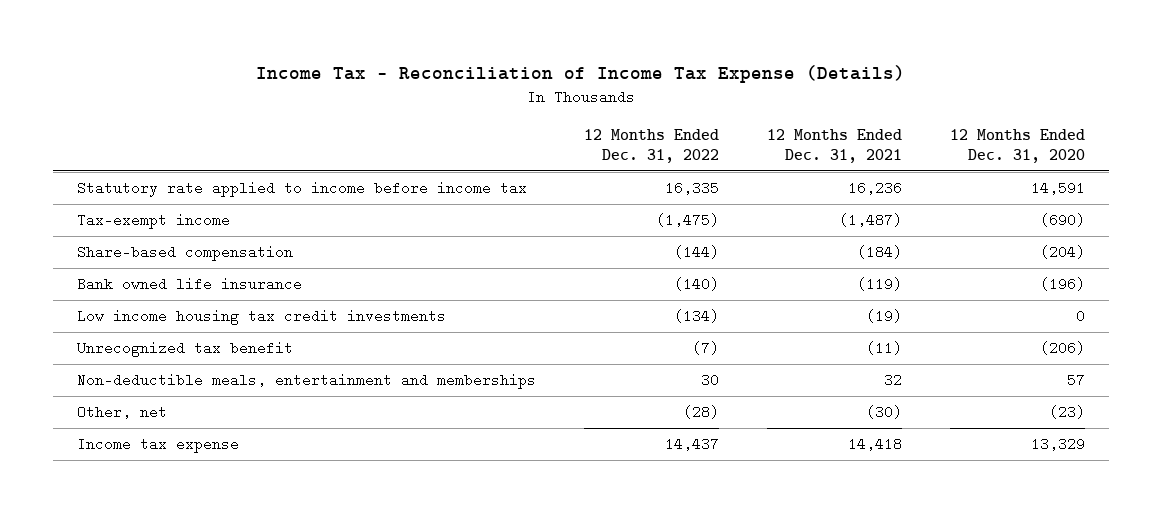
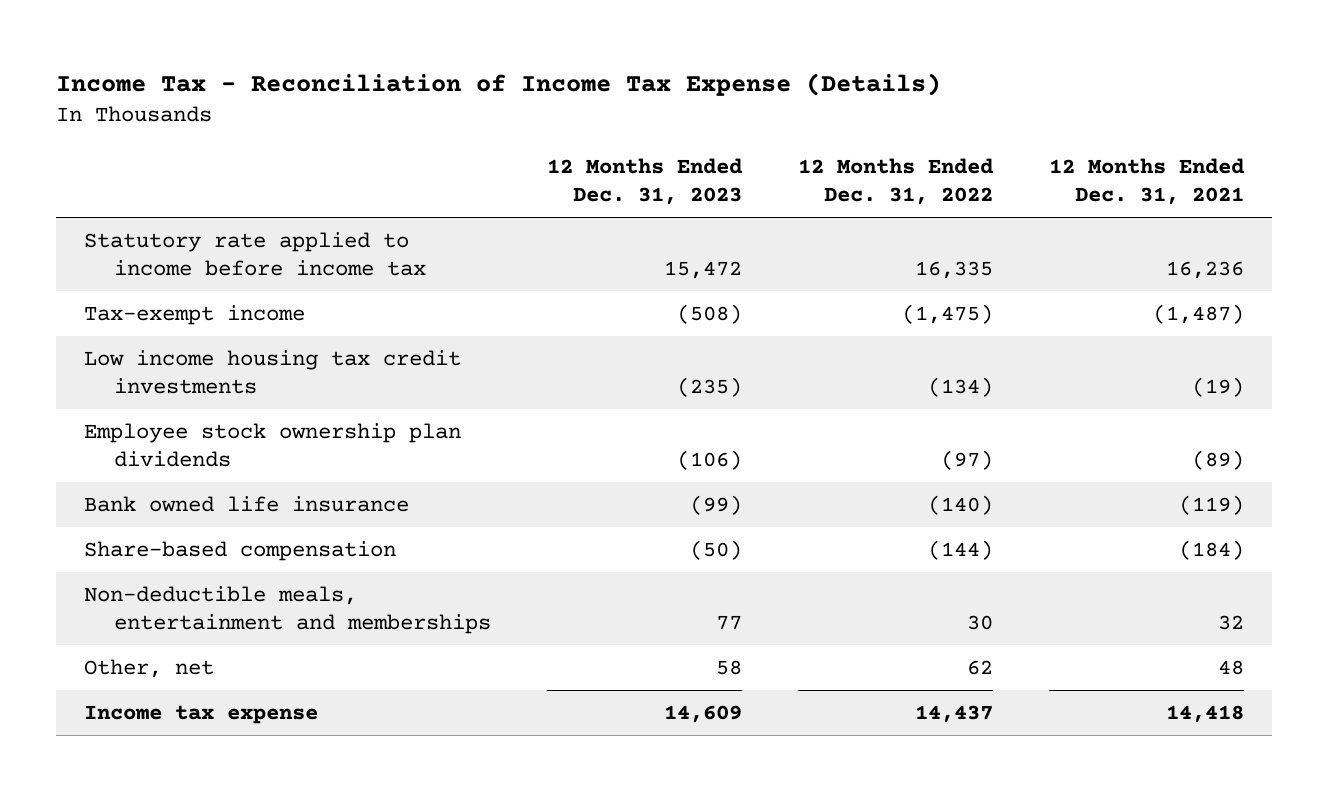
- | 12 Months Ended Dec. 31, 2022 | 12 Months Ended Dec. 31, 2021 | 12 Months Ended Dec. 31, 2020
+ | 12 Months Ended Dec. 31, 2023 | 12 Months Ended Dec. 31, 2022 | 12 Months Ended Dec. 31, 2021
- Unrecognized tax benefit | (7) | (11) | (206)
+ Employee stock ownership plan dividends | (106) | (97) | (89)
moved down: Bank owned life insurance | (99) | (140) | (119)
moved down: Share-based compensation | (50) | (144) | (184)
- Other, net | (28) | (30) | (23)
+ Other, net | 58 | 62 | 48

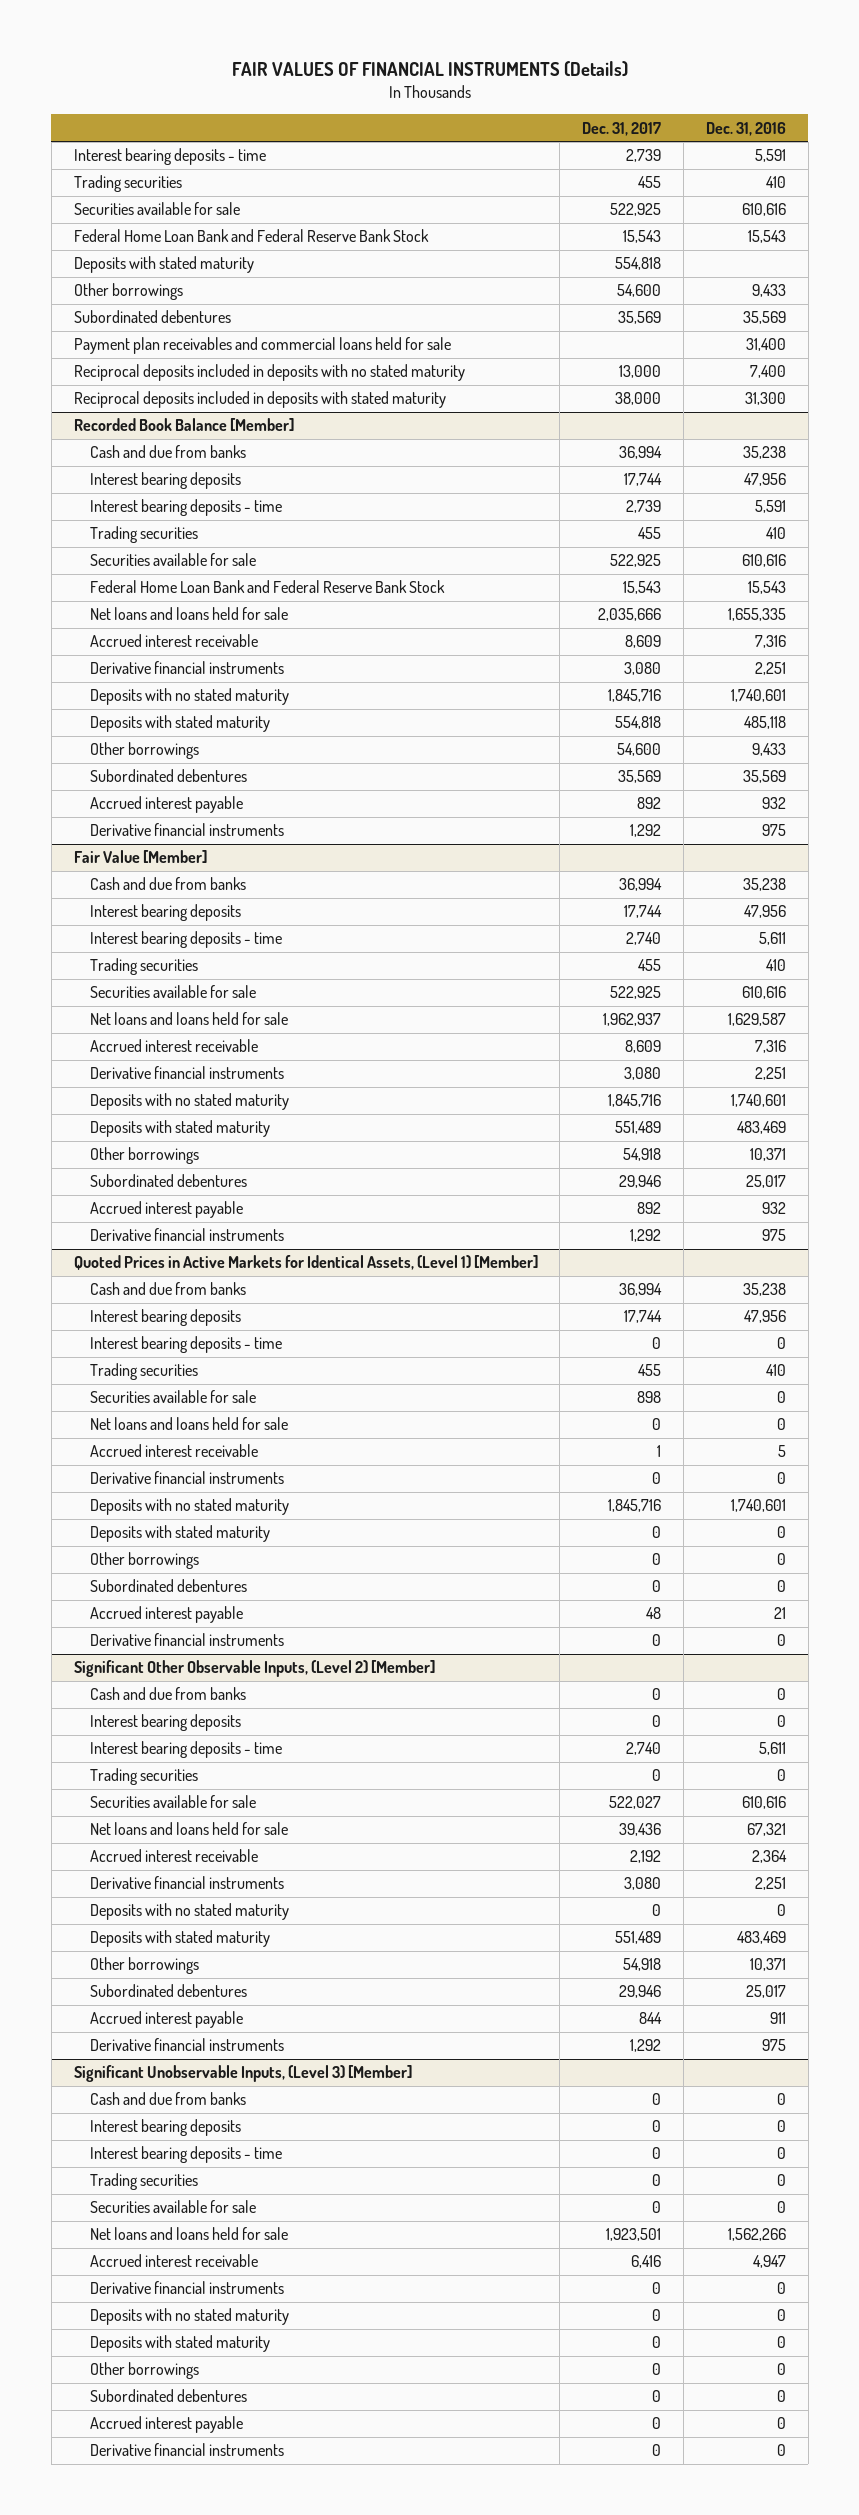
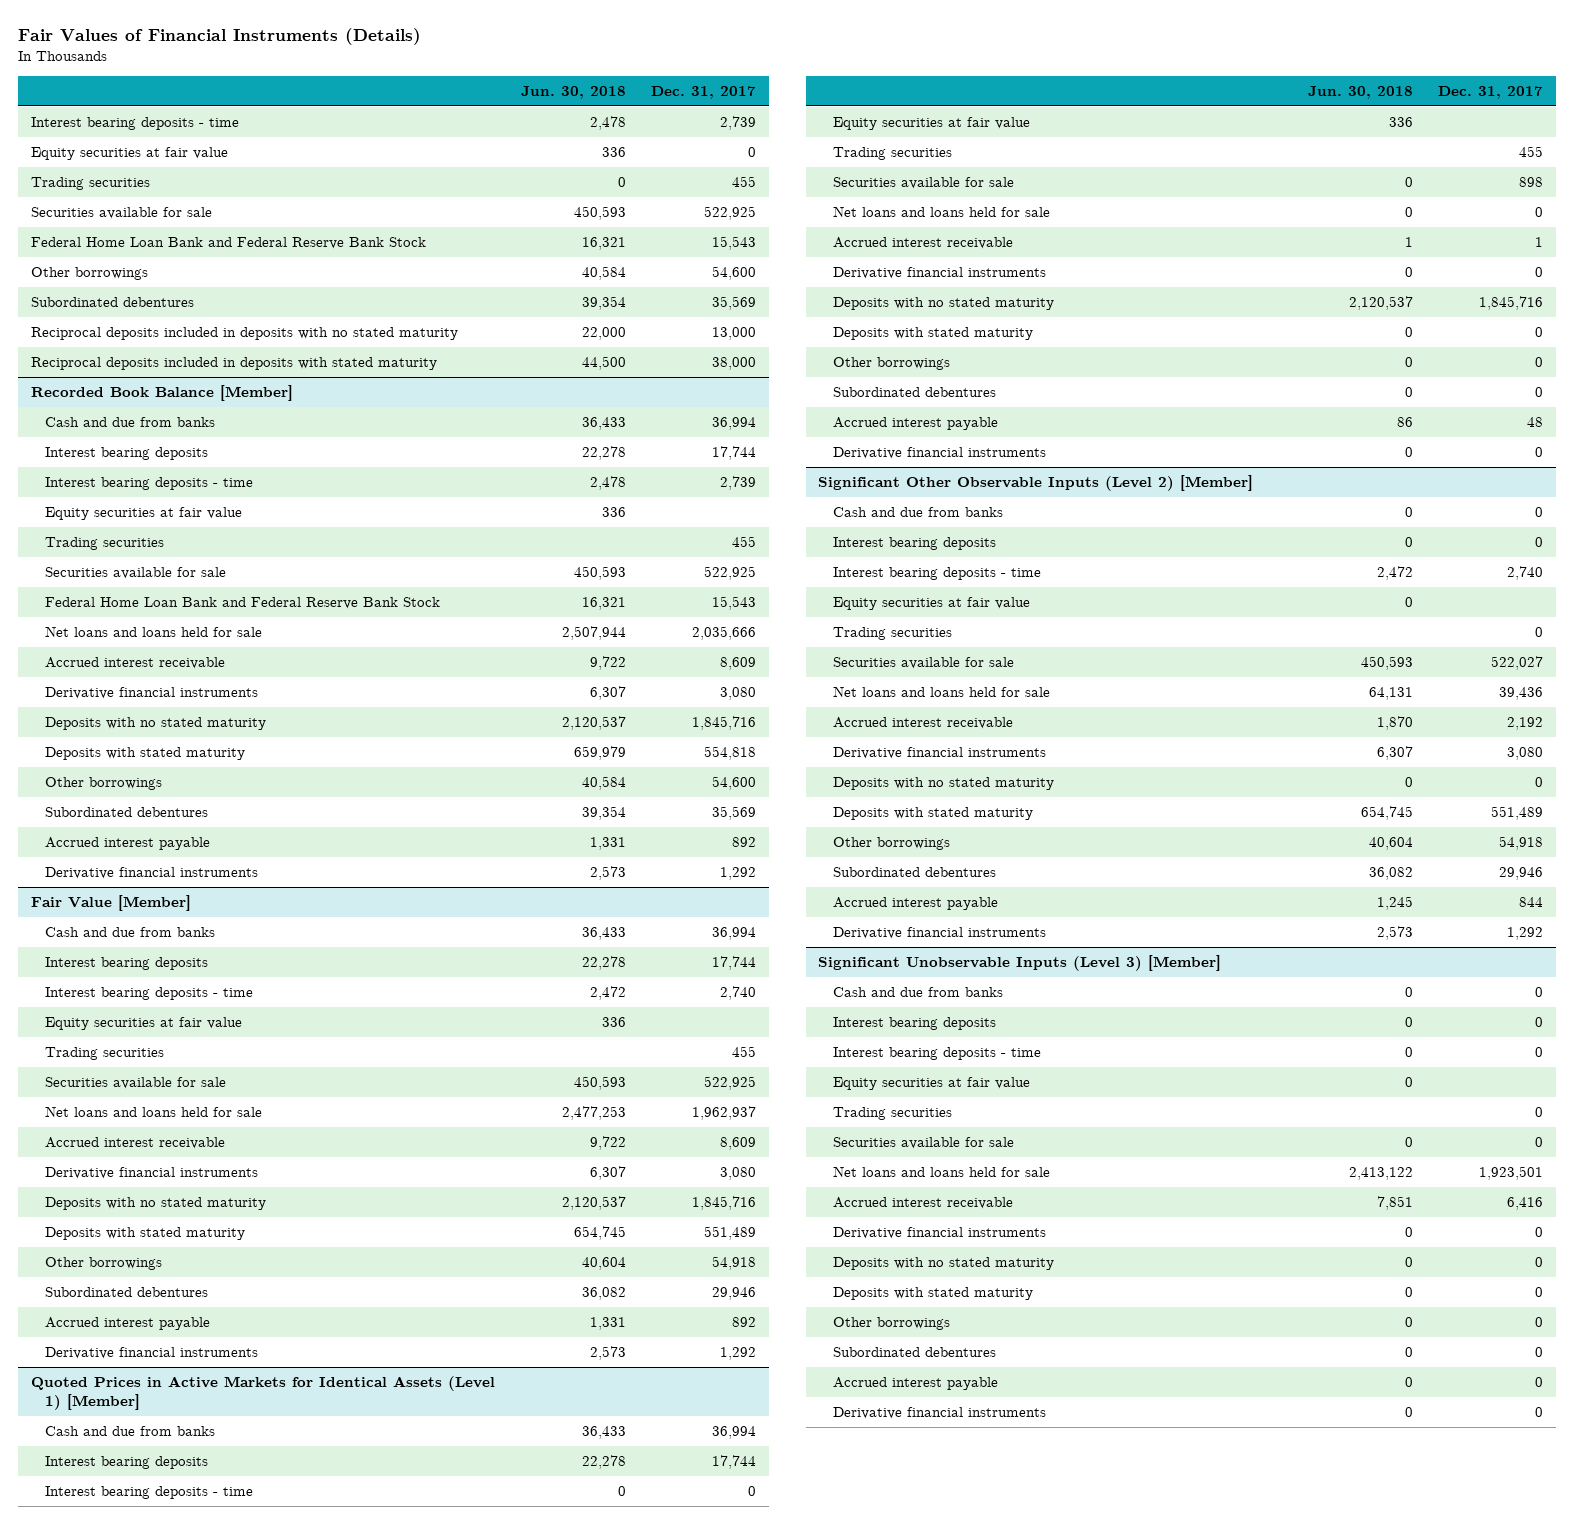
- FAIR VALUES OF FINANCIAL INSTRUMENTS (Details)
+ Fair Values of Financial Instruments (Details)
- | Dec. 31, 2017 | Dec. 31, 2016
+ | Jun. 30, 2018 | Dec. 31, 2017
+ Equity securities at fair value | 336 | 0
- Deposits with stated maturity | 554,818 |
- Payment plan receivables and commercial loans held for sale | | 31,400
@ Recorded Book Balance [Member]
+ Equity securities at fair value | 336 |
@ Fair Value [Member]
+ Equity securities at fair value | 336 |
- Quoted Prices in Active Markets for Identical Assets, (Level 1) [Member]
+ Quoted Prices in Active Markets for Identical Assets (Level 1) [Member]
+ Equity securities at fair value | 336 |
- Significant Other Observable Inputs, (Level 2) [Member]
+ Significant Other Observable Inputs (Level 2) [Member]
+ Equity securities at fair value | 0 |
- Significant Unobservable Inputs, (Level 3) [Member]
+ Significant Unobservable Inputs (Level 3) [Member]
+ Equity securities at fair value | 0 |

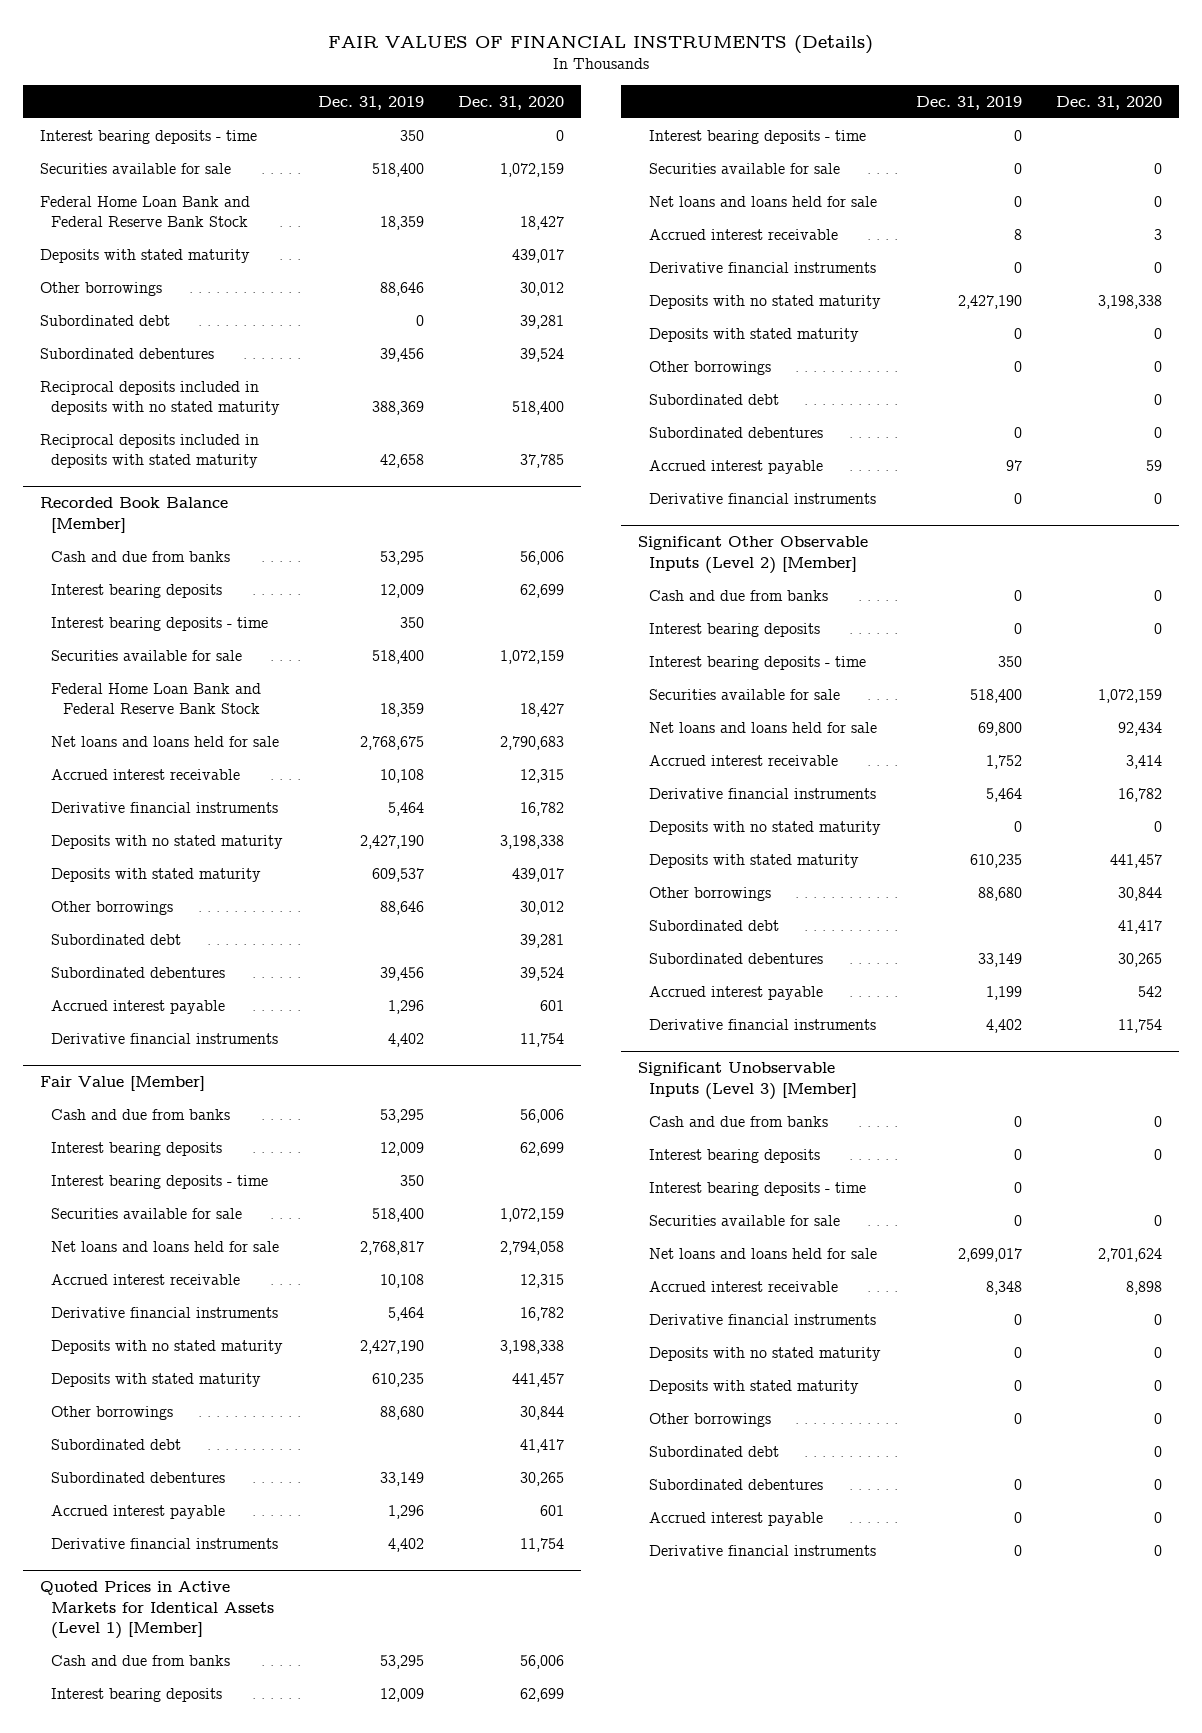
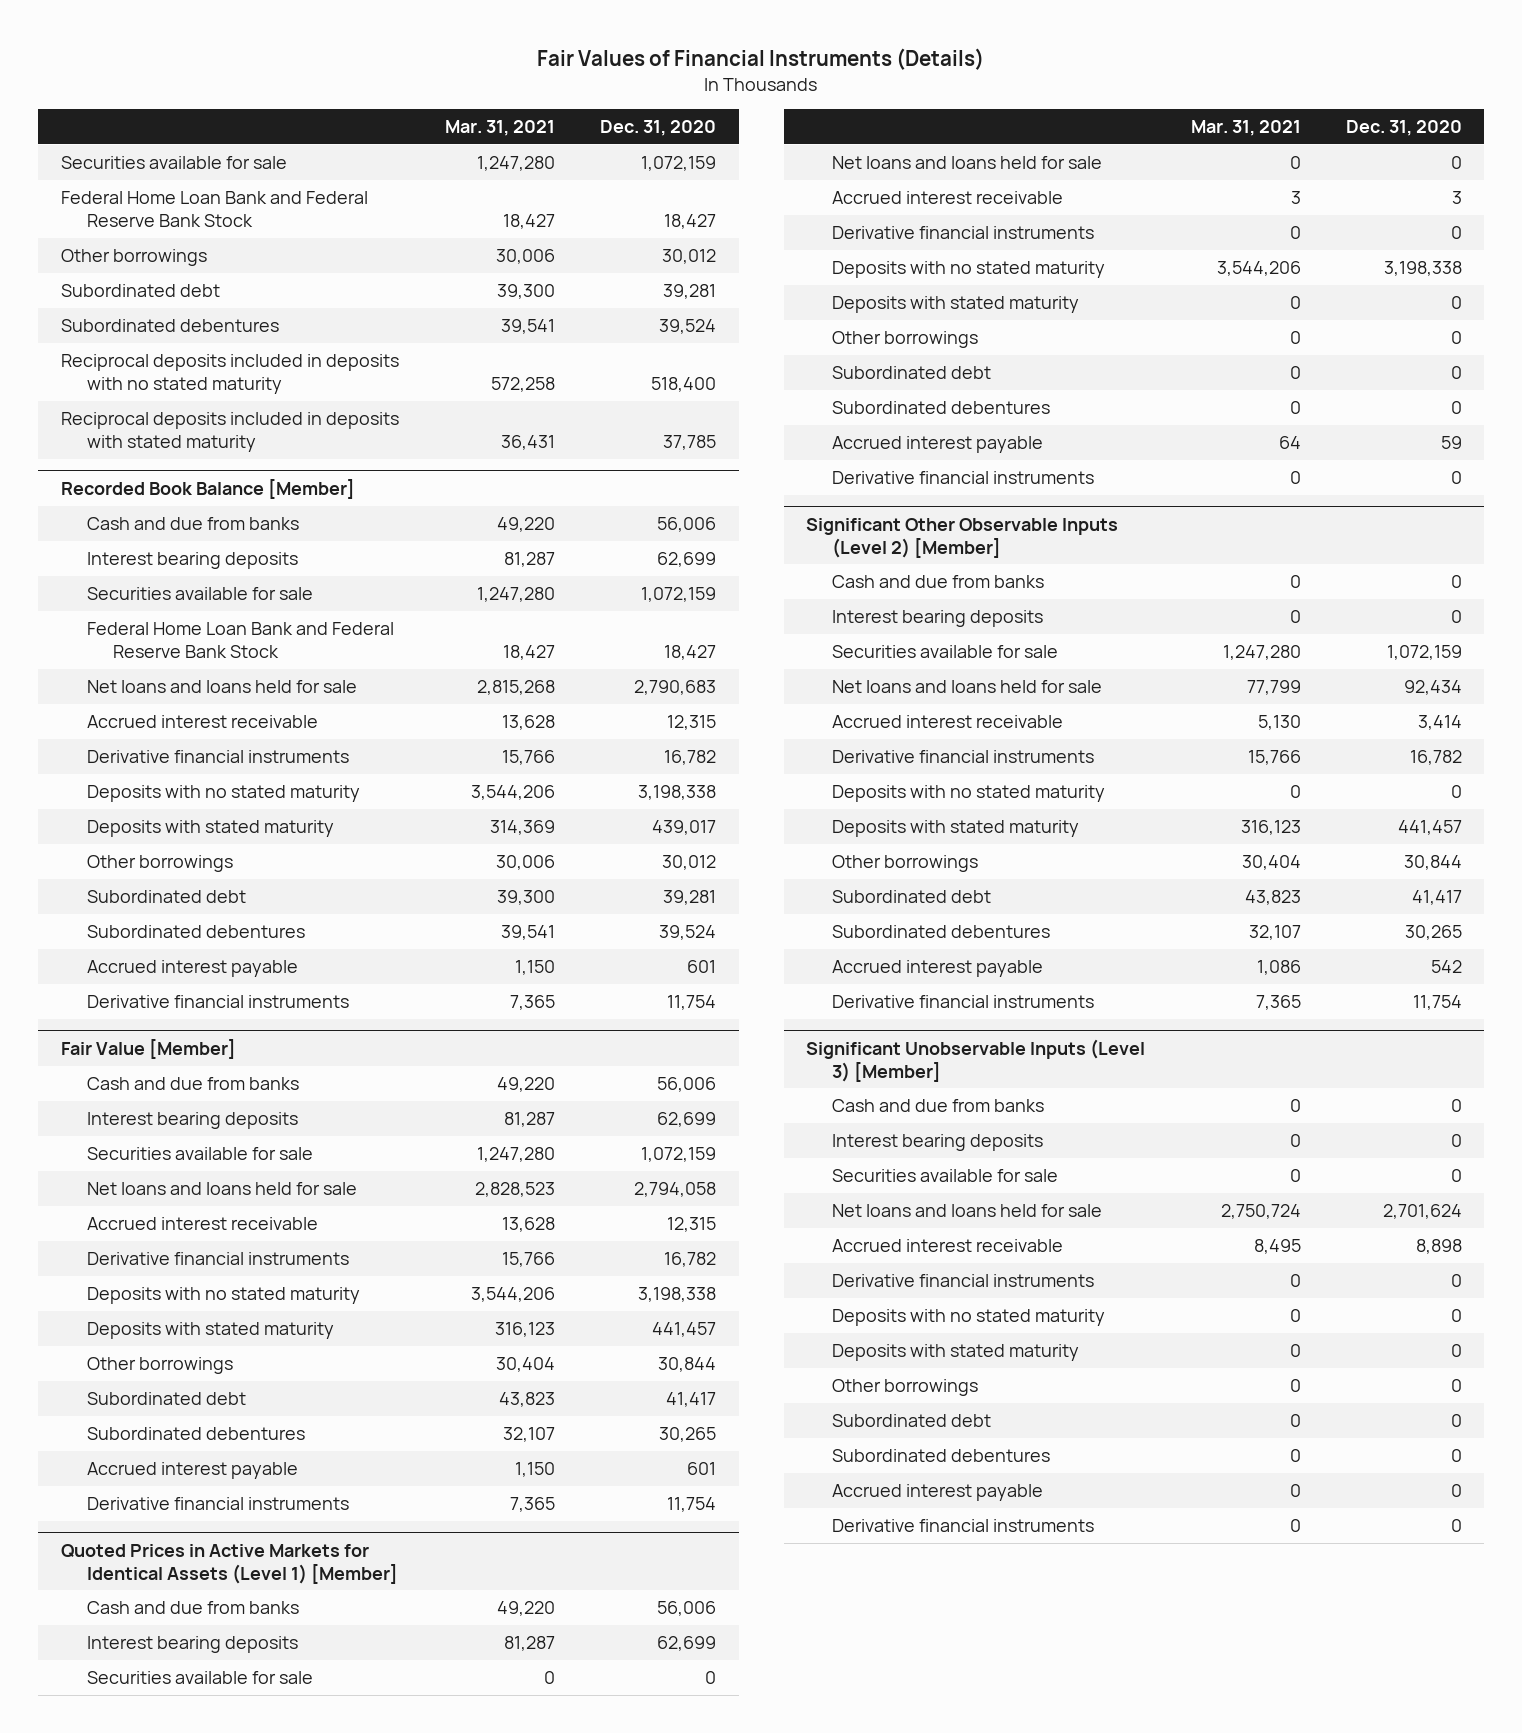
- FAIR VALUES OF FINANCIAL INSTRUMENTS (Details)
+ Fair Values of Financial Instruments (Details)
- | Dec. 31, 2019 | Dec. 31, 2020
+ | Mar. 31, 2021 | Dec. 31, 2020
- Interest bearing deposits - time | 350 | 0
- Deposits with stated maturity | | 439,017
@ Recorded Book Balance [Member]
- Interest bearing deposits - time | 350 |
@ Fair Value [Member]
- Interest bearing deposits - time | 350 |
@ Quoted Prices in Active Markets for Identical Assets (Level 1) [Member]
- Interest bearing deposits - time | 0 |
@ Significant Other Observable Inputs (Level 2) [Member]
- Interest bearing deposits - time | 350 |
@ Significant Unobservable Inputs (Level 3) [Member]
- Interest bearing deposits - time | 0 |

